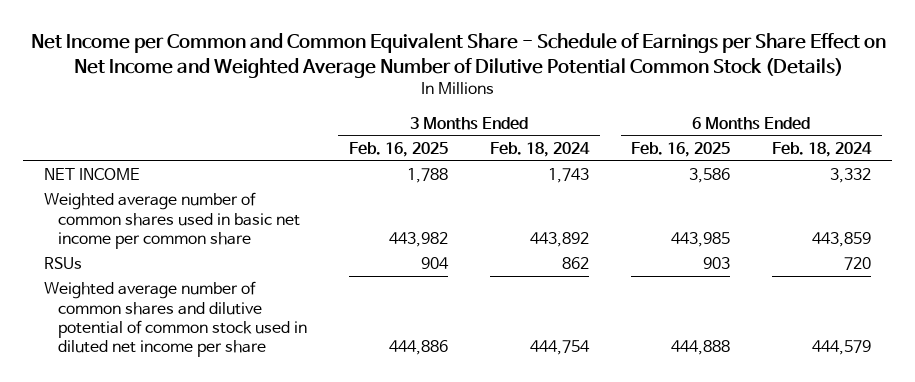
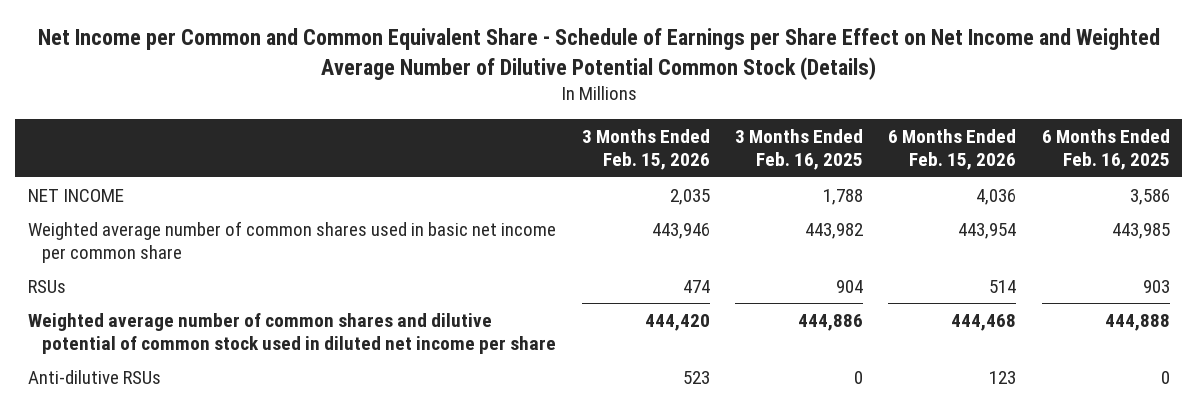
- | 3 Months Ended Feb. 16, 2025 | 3 Months Ended Feb. 18, 2024 | 6 Months Ended Feb. 16, 2025 | 6 Months Ended Feb. 18, 2024
+ | 3 Months Ended Feb. 15, 2026 | 3 Months Ended Feb. 16, 2025 | 6 Months Ended Feb. 15, 2026 | 6 Months Ended Feb. 16, 2025
+ Anti-dilutive RSUs | 523 | 0 | 123 | 0

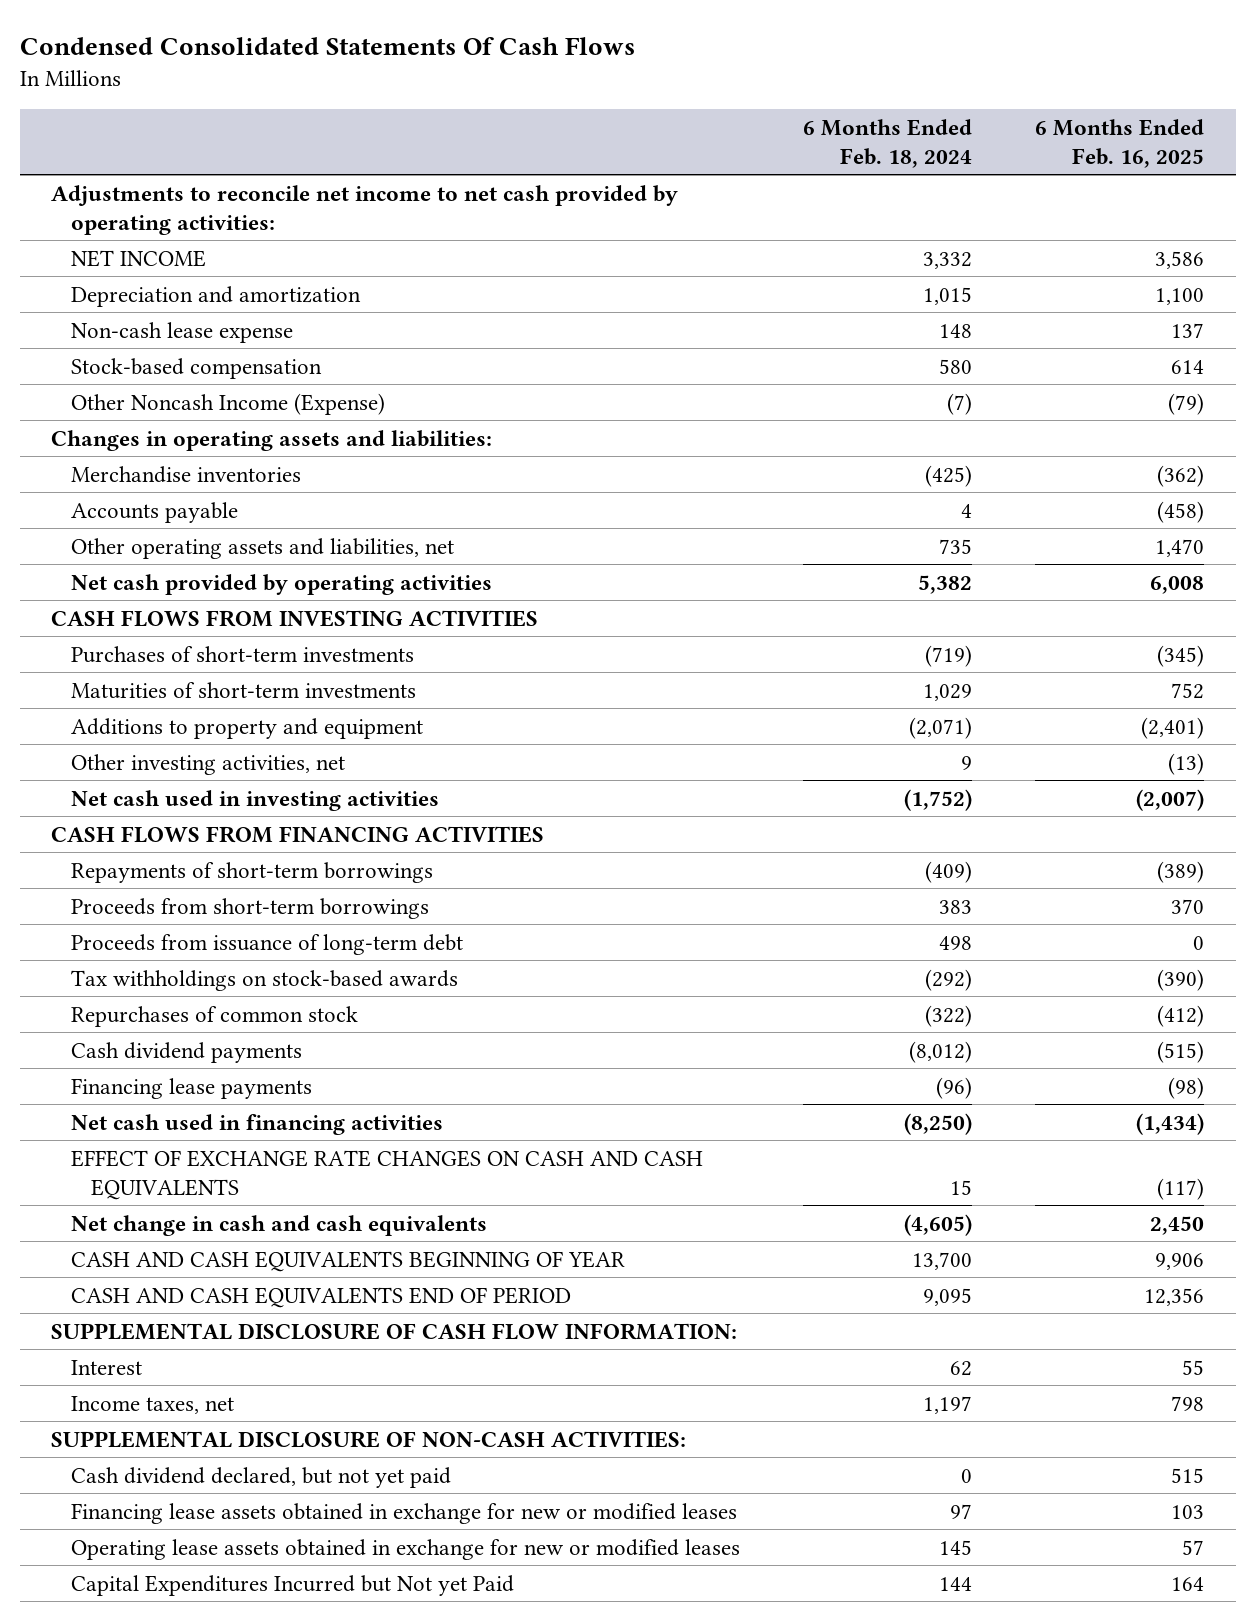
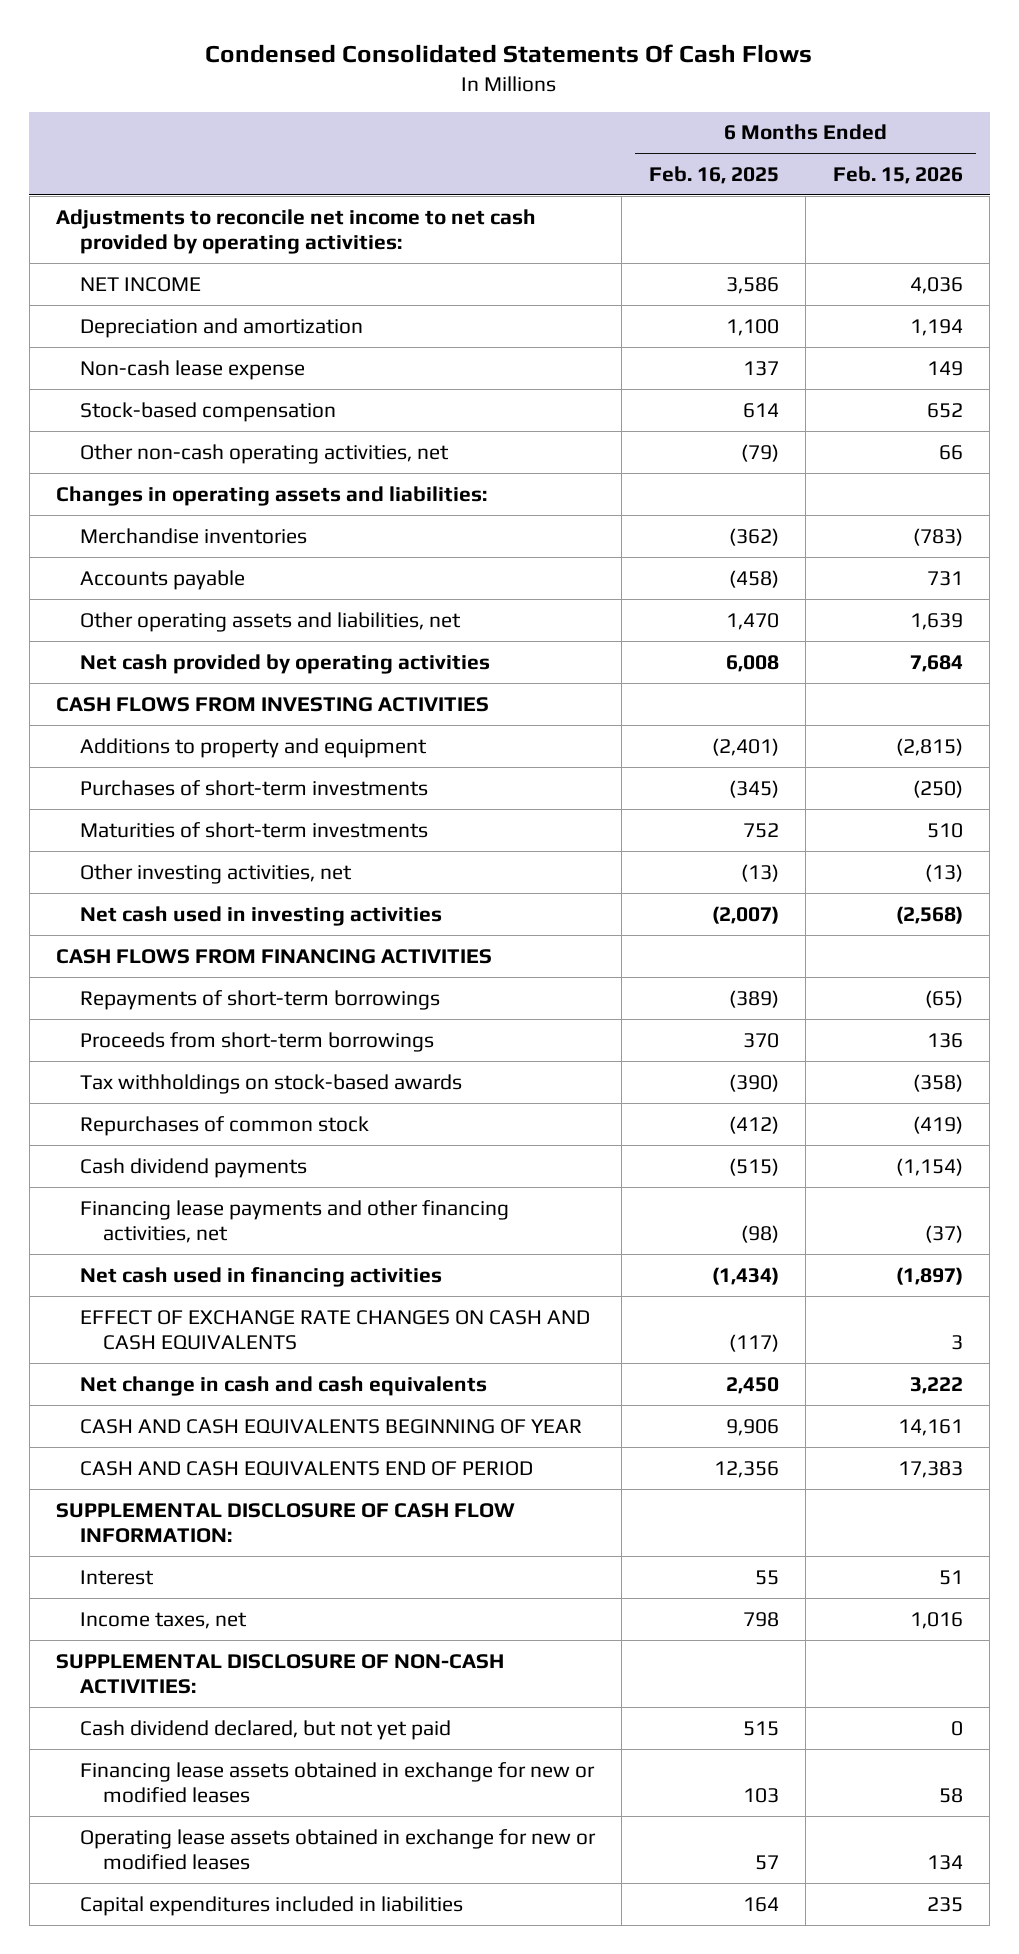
- | 6 Months Ended Feb. 18, 2024 | 6 Months Ended Feb. 16, 2025
+ | 6 Months Ended Feb. 16, 2025 | 6 Months Ended Feb. 15, 2026
- Other Noncash Income (Expense) | (7) | (79)
+ Other non-cash operating activities, net | (79) | 66
moved up: Additions to property and equipment | (2,401) | (2,815)
- Proceeds from issuance of long-term debt | 498 | 0
- Financing lease payments | (96) | (98)
+ Financing lease payments and other financing activities, net | (98) | (37)
- Capital Expenditures Incurred but Not yet Paid | 144 | 164
+ Capital expenditures included in liabilities | 164 | 235

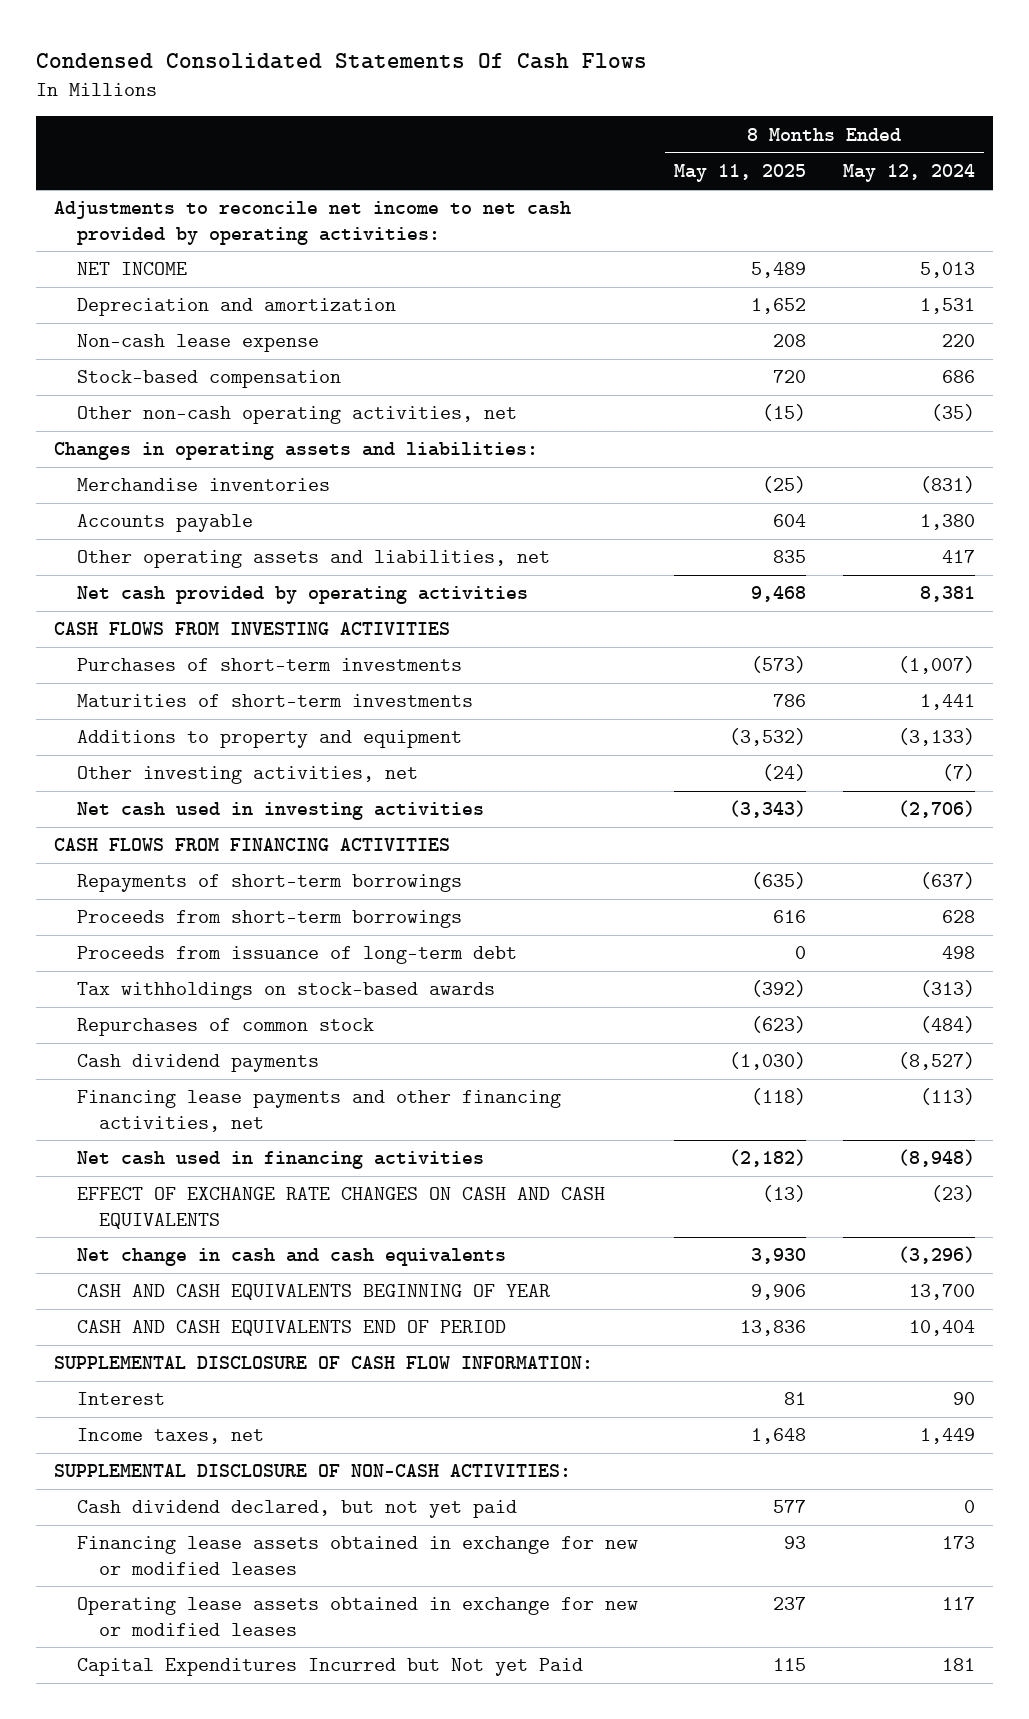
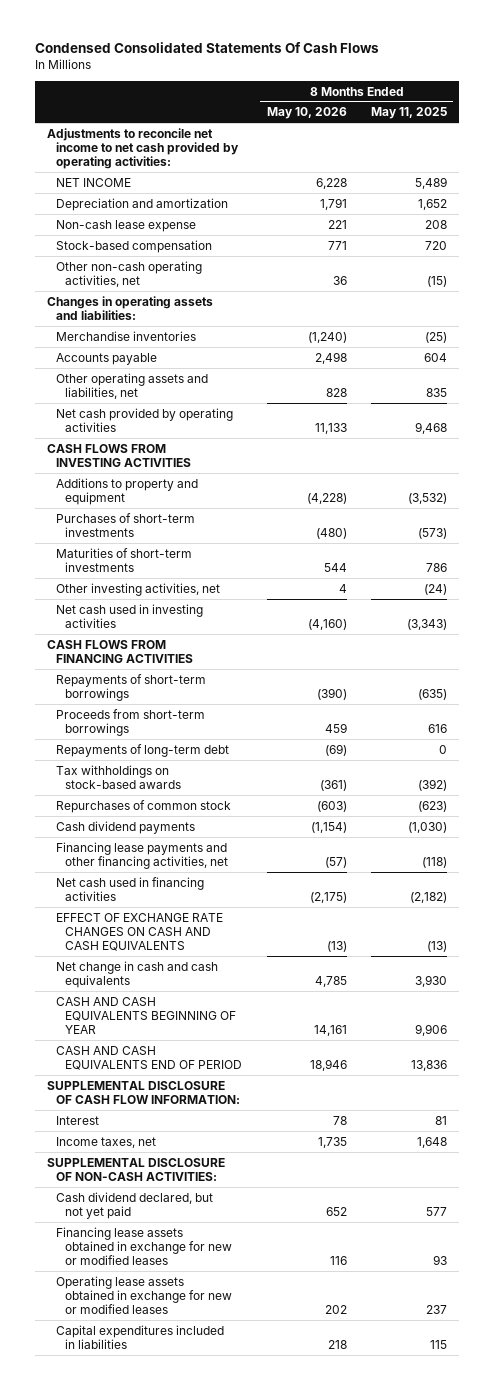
- | 8 Months Ended May 11, 2025 | 8 Months Ended May 12, 2024
+ | 8 Months Ended May 10, 2026 | 8 Months Ended May 11, 2025
moved up: Additions to property and equipment | (4,228) | (3,532)
- Proceeds from issuance of long-term debt | 0 | 498
+ Repayments of long-term debt | (69) | 0
- Capital Expenditures Incurred but Not yet Paid | 115 | 181
+ Capital expenditures included in liabilities | 218 | 115

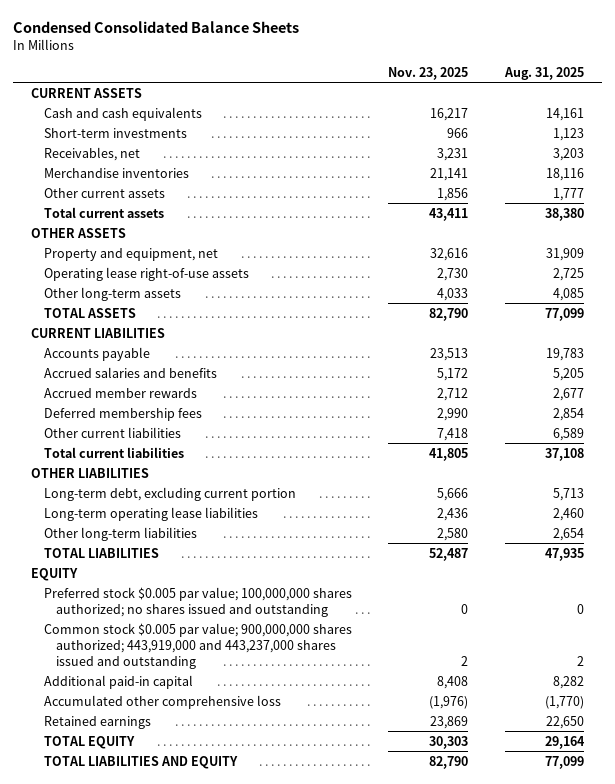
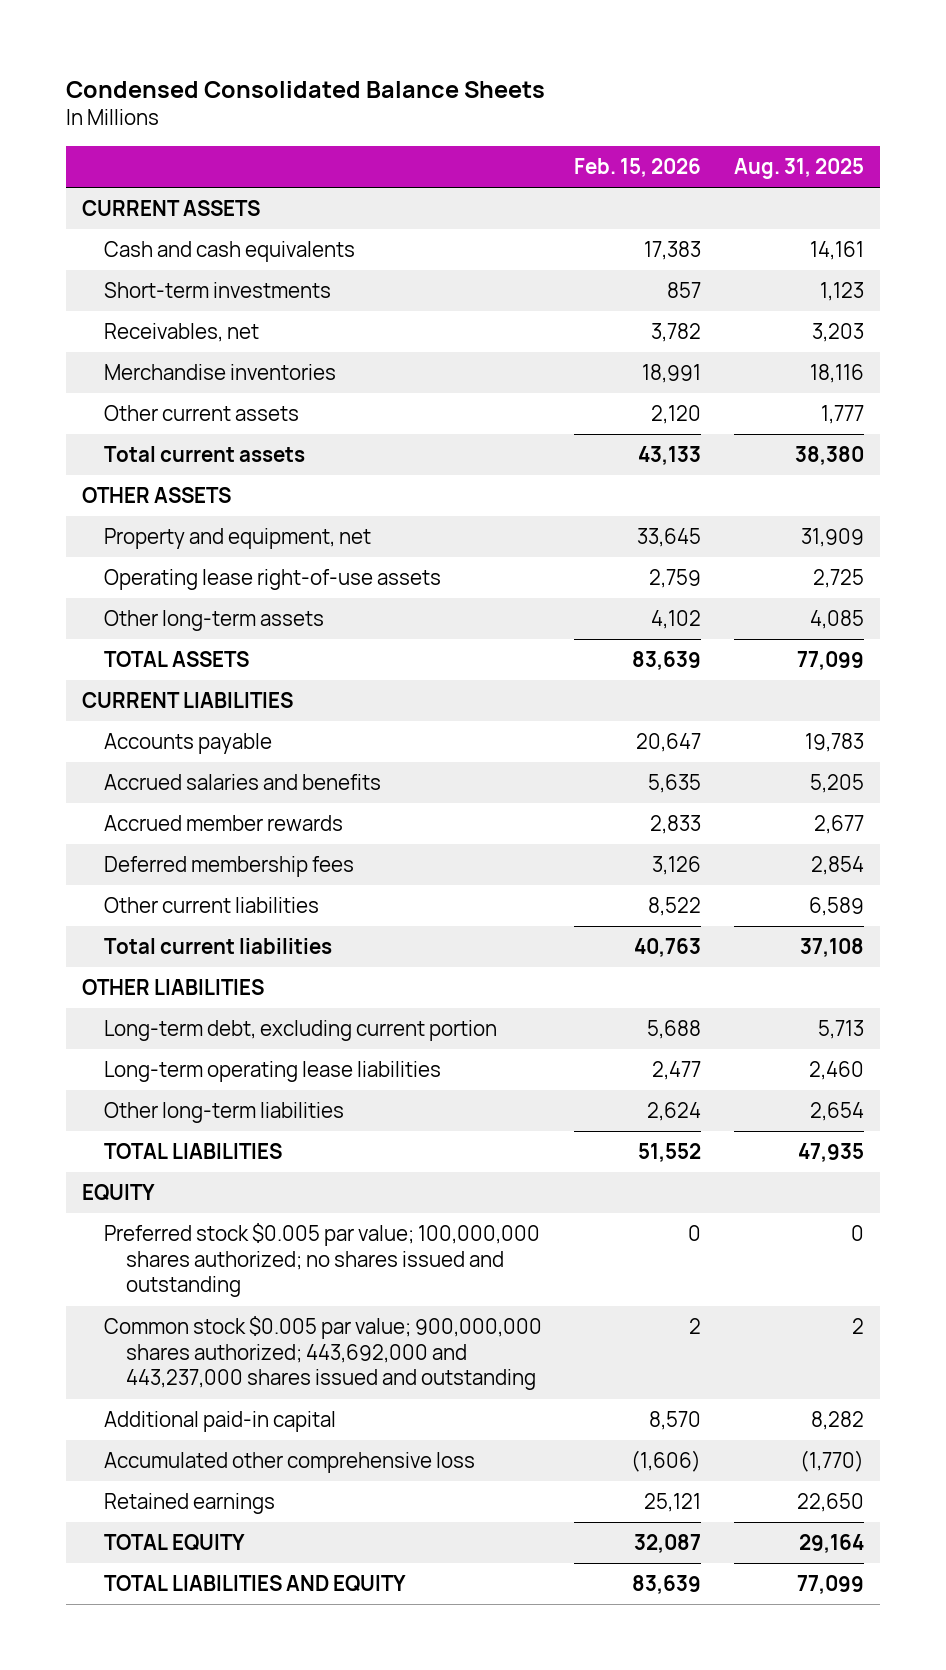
- | Nov. 23, 2025 | Aug. 31, 2025
+ | Feb. 15, 2026 | Aug. 31, 2025
- Common stock $0.005 par value; 900,000,000 shares authorized; 443,919,000 and 443,237,000 shares issued and outstanding | 2 | 2
+ Common stock $0.005 par value; 900,000,000 shares authorized; 443,692,000 and 443,237,000 shares issued and outstanding | 2 | 2

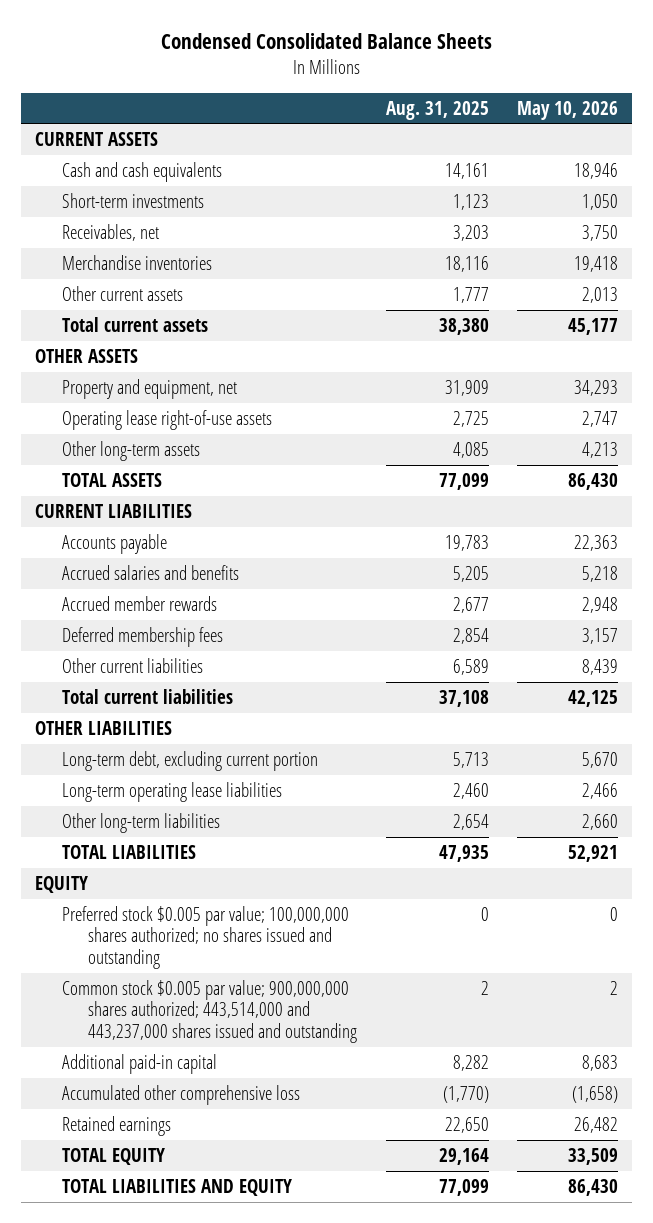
- | Feb. 15, 2026 | Aug. 31, 2025
+ | Aug. 31, 2025 | May 10, 2026
- Common stock $0.005 par value; 900,000,000 shares authorized; 443,692,000 and 443,237,000 shares issued and outstanding | 2 | 2
+ Common stock $0.005 par value; 900,000,000 shares authorized; 443,514,000 and 443,237,000 shares issued and outstanding | 2 | 2

